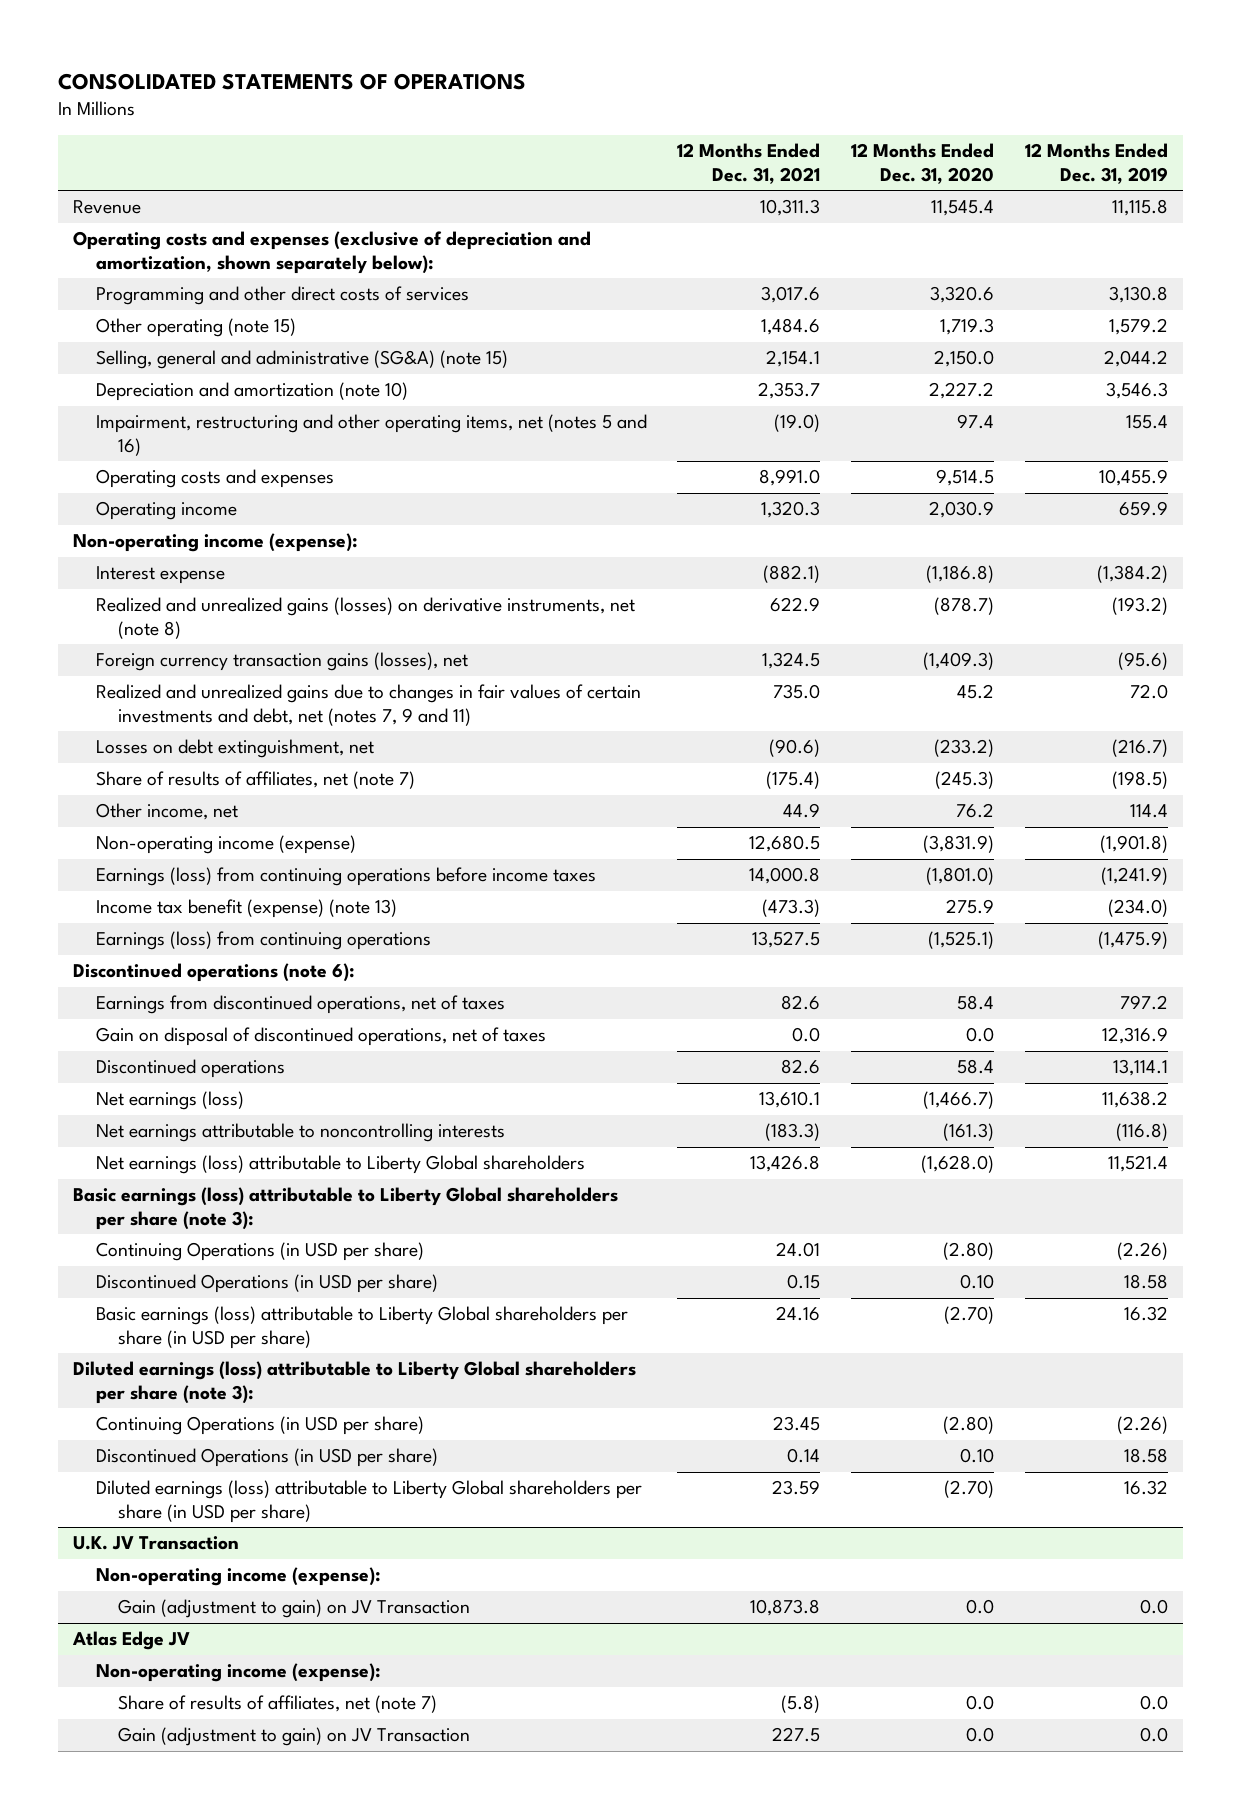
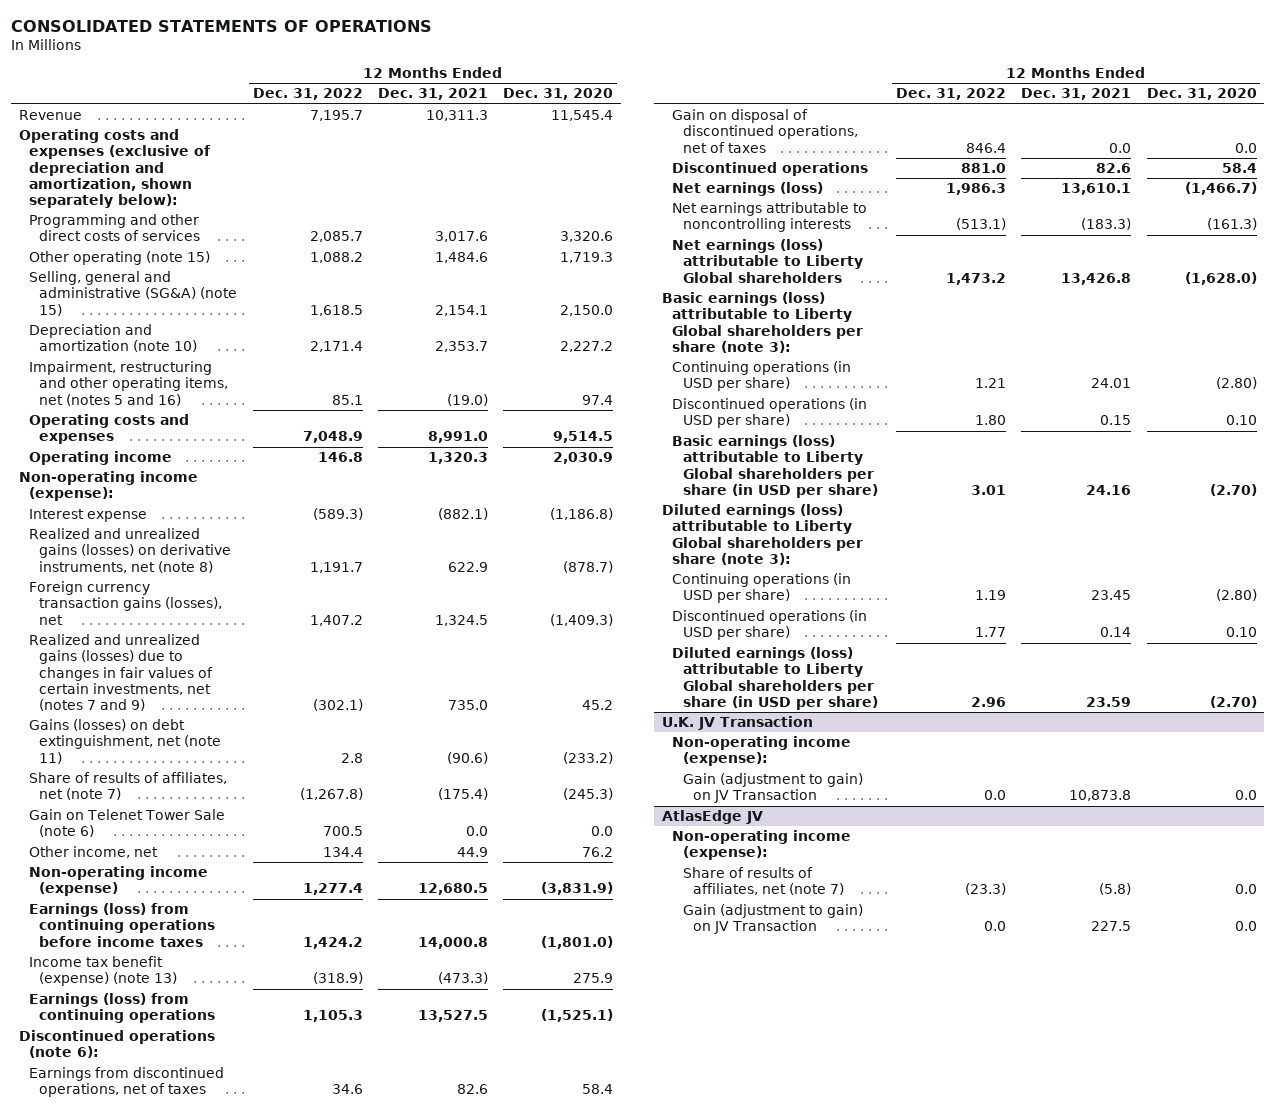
- | 12 Months Ended Dec. 31, 2021 | 12 Months Ended Dec. 31, 2020 | 12 Months Ended Dec. 31, 2019
+ | 12 Months Ended Dec. 31, 2022 | 12 Months Ended Dec. 31, 2021 | 12 Months Ended Dec. 31, 2020
- Realized and unrealized gains due to changes in fair values of certain investments and debt, net (notes 7, 9 and 11) | 735.0 | 45.2 | 72.0
- Losses on debt extinguishment, net | (90.6) | (233.2) | (216.7)
+ Realized and unrealized gains (losses) due to changes in fair values of certain investments, net (notes 7 and 9) | (302.1) | 735.0 | 45.2
+ Gains (losses) on debt extinguishment, net (note 11) | 2.8 | (90.6) | (233.2)
+ Gain on Telenet Tower Sale (note 6) | 700.5 | 0.0 | 0.0
- Continuing Operations (in USD per share) | 24.01 | (2.80) | (2.26)
- Discontinued Operations (in USD per share) | 0.15 | 0.10 | 18.58
+ Continuing operations (in USD per share) | 1.21 | 24.01 | (2.80)
+ Discontinued operations (in USD per share) | 1.80 | 0.15 | 0.10
- Continuing Operations (in USD per share) | 23.45 | (2.80) | (2.26)
- Discontinued Operations (in USD per share) | 0.14 | 0.10 | 18.58
+ Continuing operations (in USD per share) | 1.19 | 23.45 | (2.80)
+ Discontinued operations (in USD per share) | 1.77 | 0.14 | 0.10
- Atlas Edge JV
+ AtlasEdge JV

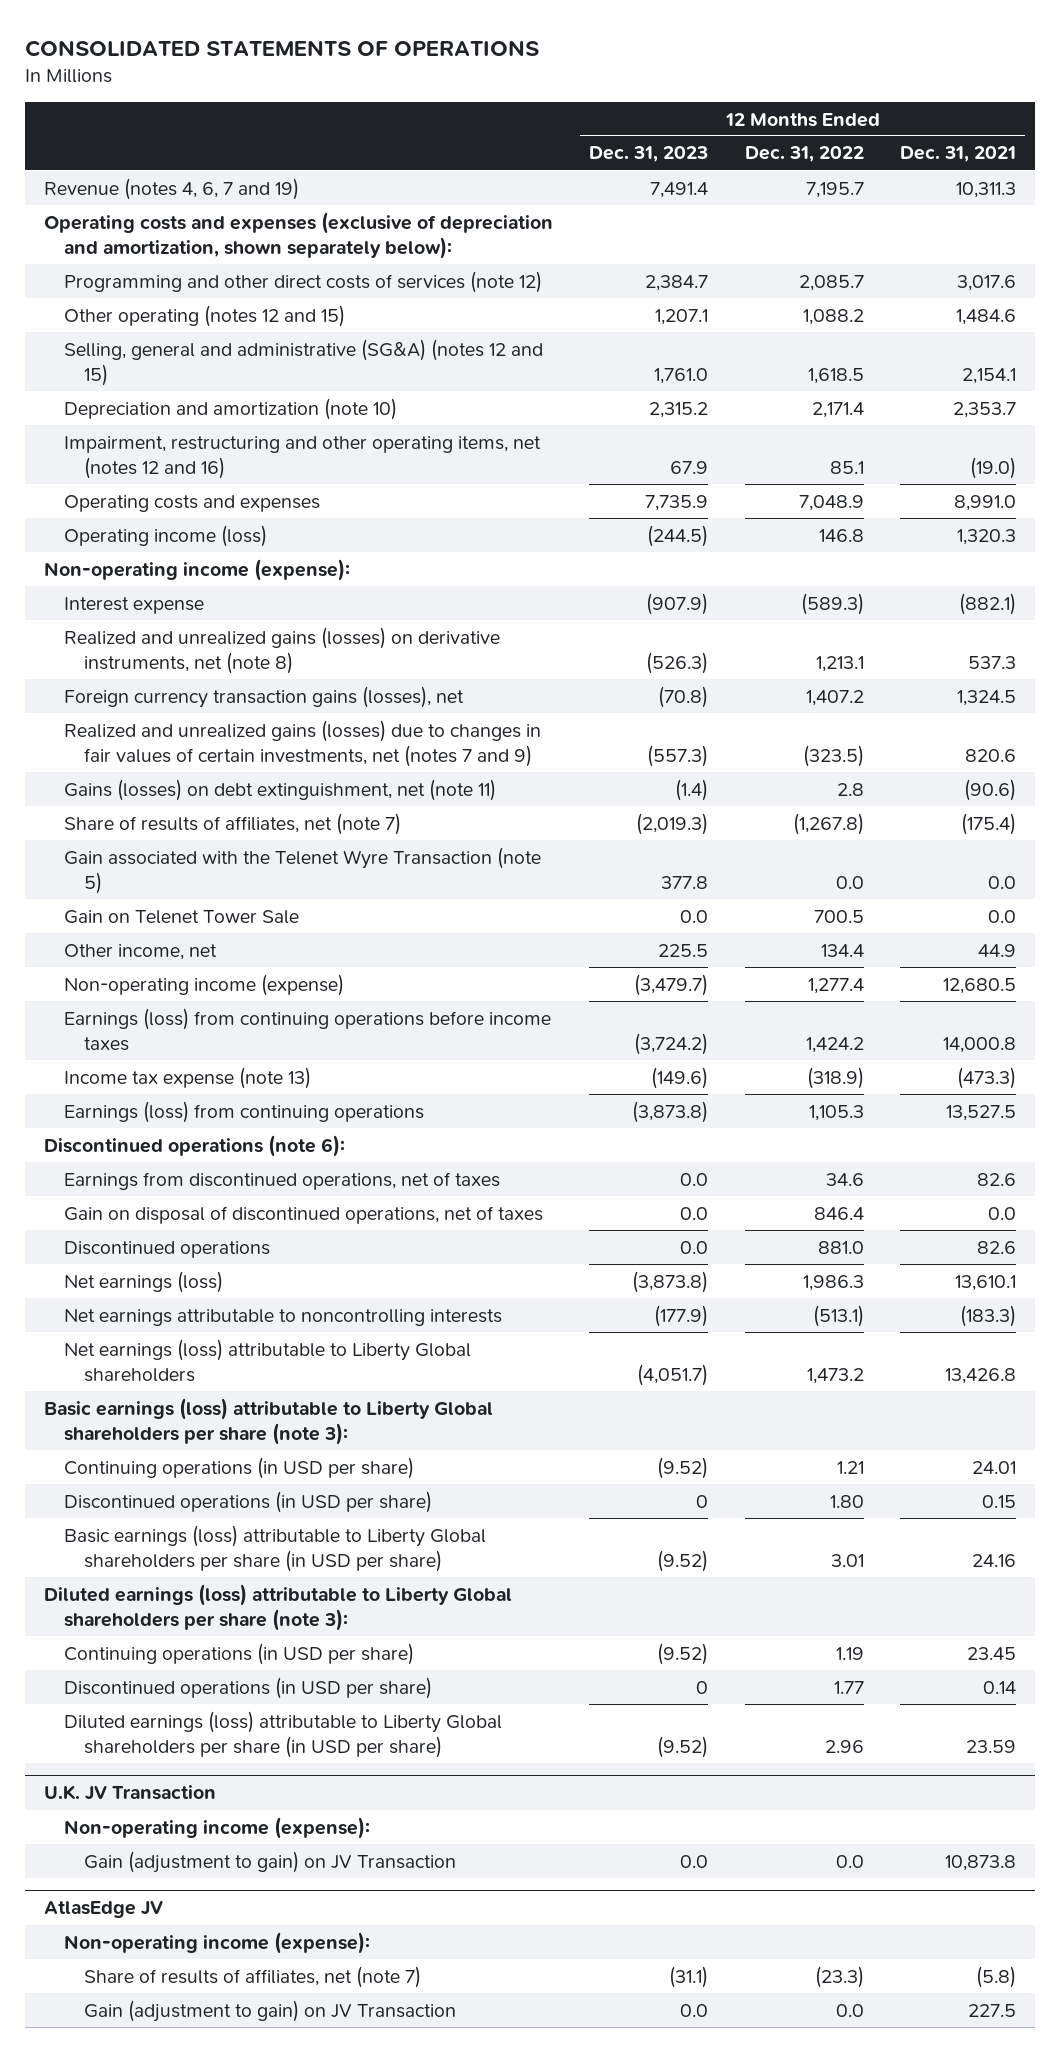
- | 12 Months Ended Dec. 31, 2022 | 12 Months Ended Dec. 31, 2021 | 12 Months Ended Dec. 31, 2020
+ | 12 Months Ended Dec. 31, 2023 | 12 Months Ended Dec. 31, 2022 | 12 Months Ended Dec. 31, 2021
- Revenue | 7,195.7 | 10,311.3 | 11,545.4
+ Revenue (notes 4, 6, 7 and 19) | 7,491.4 | 7,195.7 | 10,311.3
- Programming and other direct costs of services | 2,085.7 | 3,017.6 | 3,320.6
- Other operating (note 15) | 1,088.2 | 1,484.6 | 1,719.3
- Selling, general and administrative (SG&A) (note 15) | 1,618.5 | 2,154.1 | 2,150.0
+ Programming and other direct costs of services (note 12) | 2,384.7 | 2,085.7 | 3,017.6
+ Other operating (notes 12 and 15) | 1,207.1 | 1,088.2 | 1,484.6
+ Selling, general and administrative (SG&A) (notes 12 and 15) | 1,761.0 | 1,618.5 | 2,154.1
- Impairment, restructuring and other operating items, net (notes 5 and 16) | 85.1 | (19.0) | 97.4
+ Impairment, restructuring and other operating items, net (notes 12 and 16) | 67.9 | 85.1 | (19.0)
- Operating income | 146.8 | 1,320.3 | 2,030.9
+ Operating income (loss) | (244.5) | 146.8 | 1,320.3
- Realized and unrealized gains (losses) on derivative instruments, net (note 8) | 1,191.7 | 622.9 | (878.7)
+ Realized and unrealized gains (losses) on derivative instruments, net (note 8) | (526.3) | 1,213.1 | 537.3
- Realized and unrealized gains (losses) due to changes in fair values of certain investments, net (notes 7 and 9) | (302.1) | 735.0 | 45.2
+ Realized and unrealized gains (losses) due to changes in fair values of certain investments, net (notes 7 and 9) | (557.3) | (323.5) | 820.6
- Gain on Telenet Tower Sale (note 6) | 700.5 | 0.0 | 0.0
+ Gain associated with the Telenet Wyre Transaction (note 5) | 377.8 | 0.0 | 0.0
+ Gain on Telenet Tower Sale | 0.0 | 700.5 | 0.0
- Income tax benefit (expense) (note 13) | (318.9) | (473.3) | 275.9
+ Income tax expense (note 13) | (149.6) | (318.9) | (473.3)

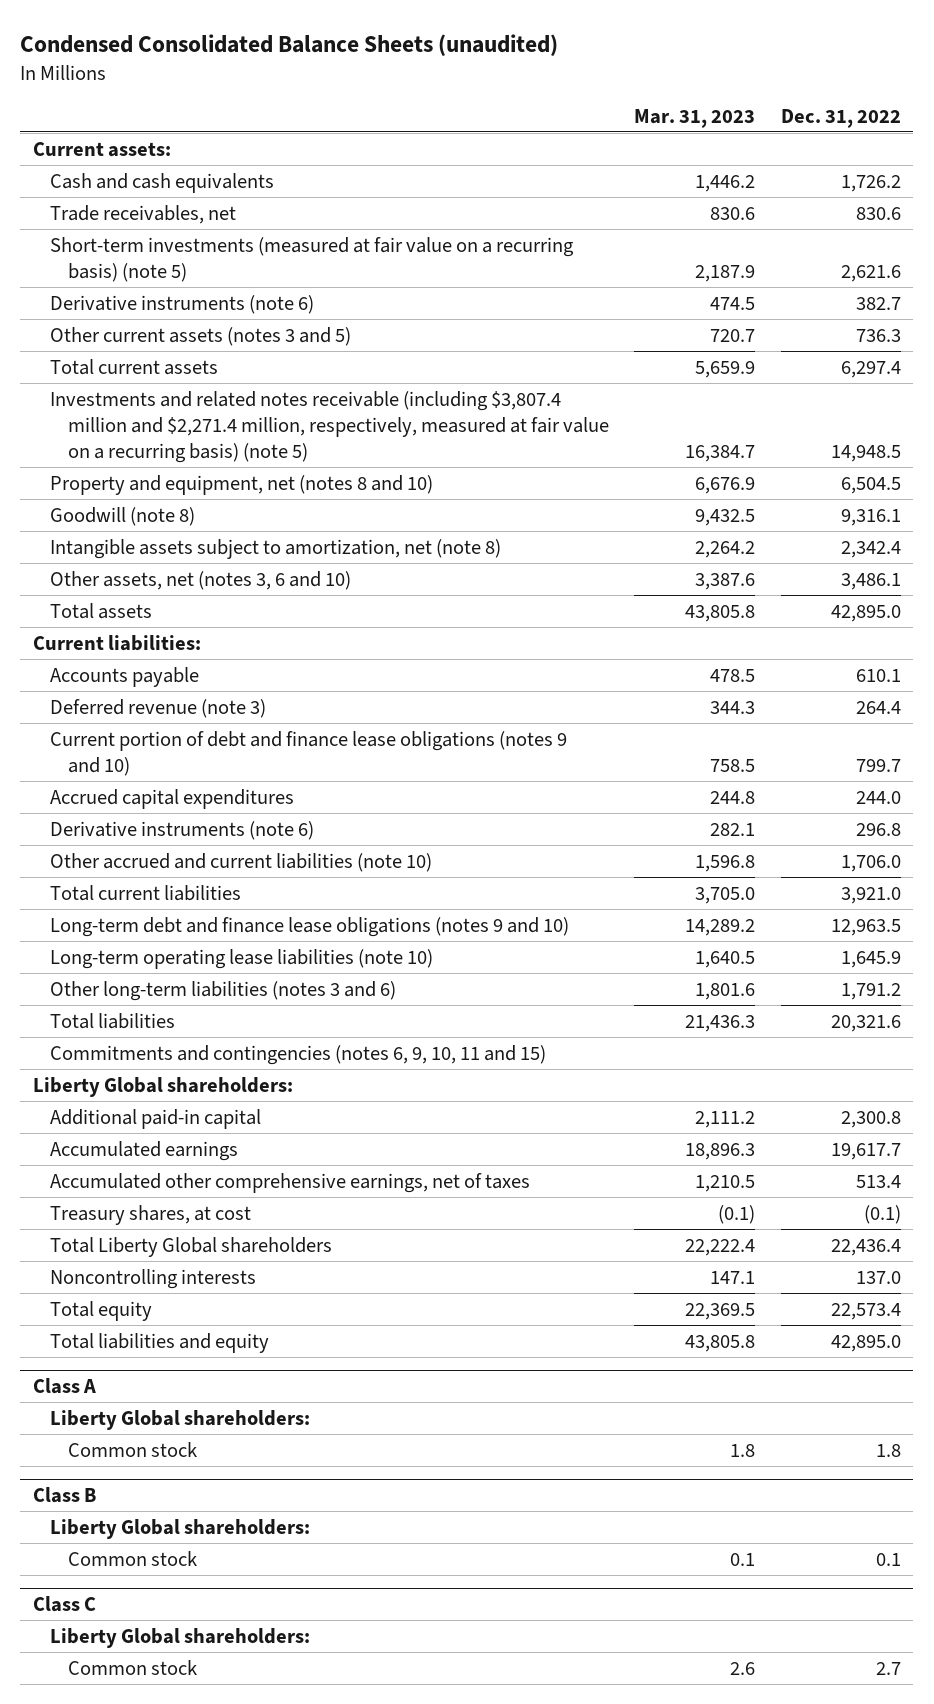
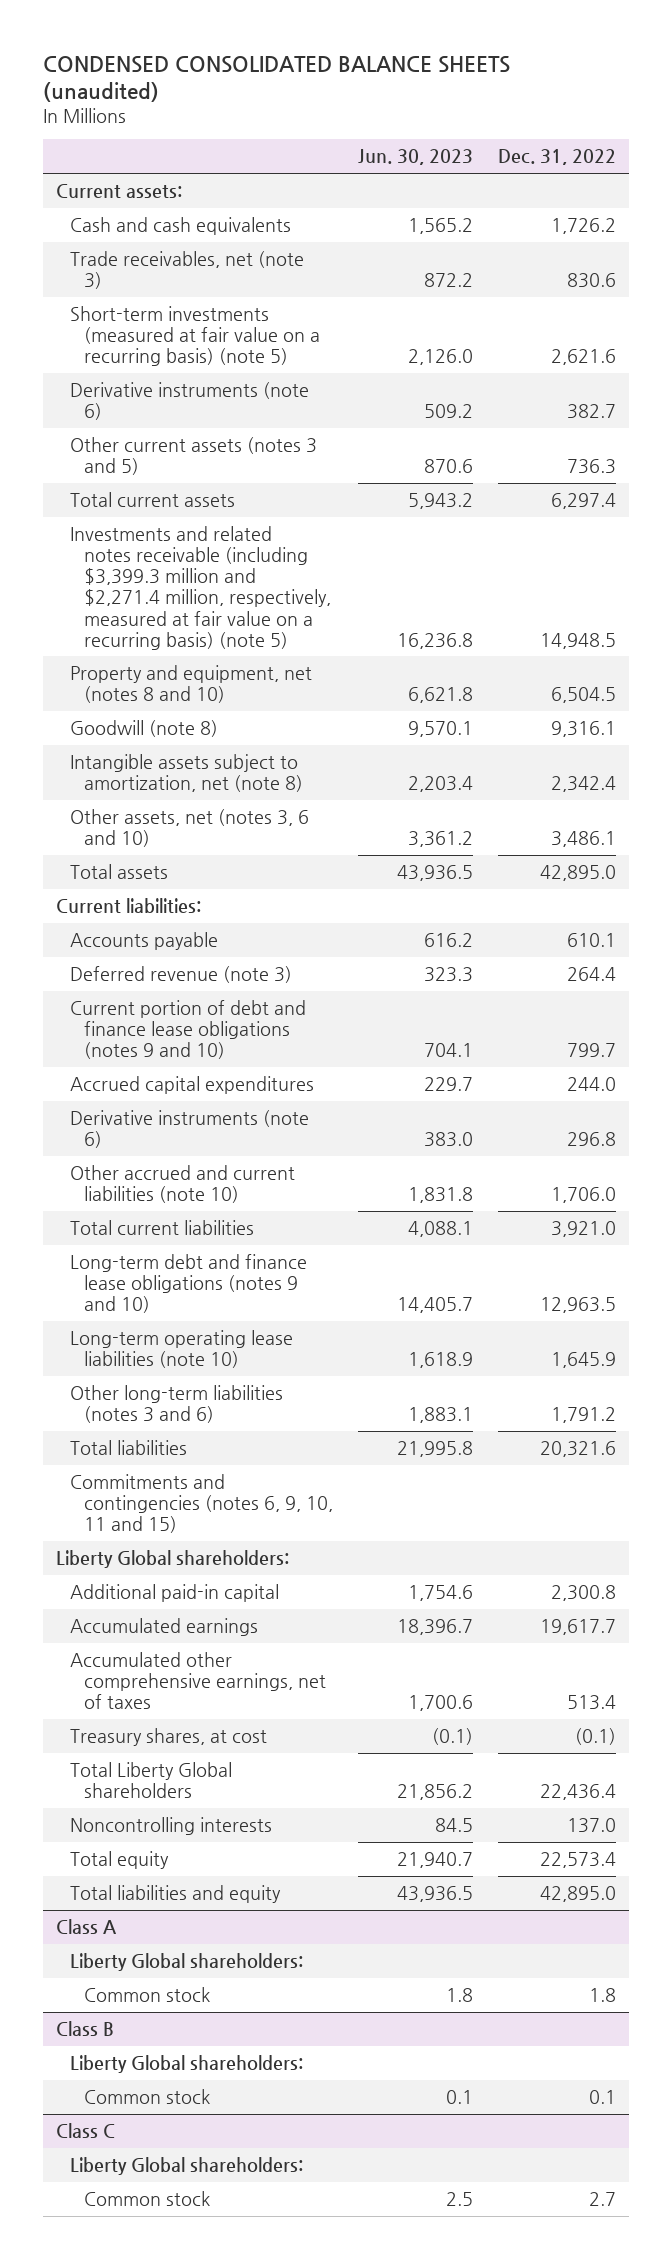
- Condensed Consolidated Balance Sheets (unaudited)
+ CONDENSED CONSOLIDATED BALANCE SHEETS (unaudited)
- | Mar. 31, 2023 | Dec. 31, 2022
+ | Jun. 30, 2023 | Dec. 31, 2022
- Trade receivables, net | 830.6 | 830.6
+ Trade receivables, net (note 3) | 872.2 | 830.6
- Investments and related notes receivable (including $3,807.4 million and $2,271.4 million, respectively, measured at fair value on a recurring basis) (note 5) | 16,384.7 | 14,948.5
+ Investments and related notes receivable (including $3,399.3 million and $2,271.4 million, respectively, measured at fair value on a recurring basis) (note 5) | 16,236.8 | 14,948.5

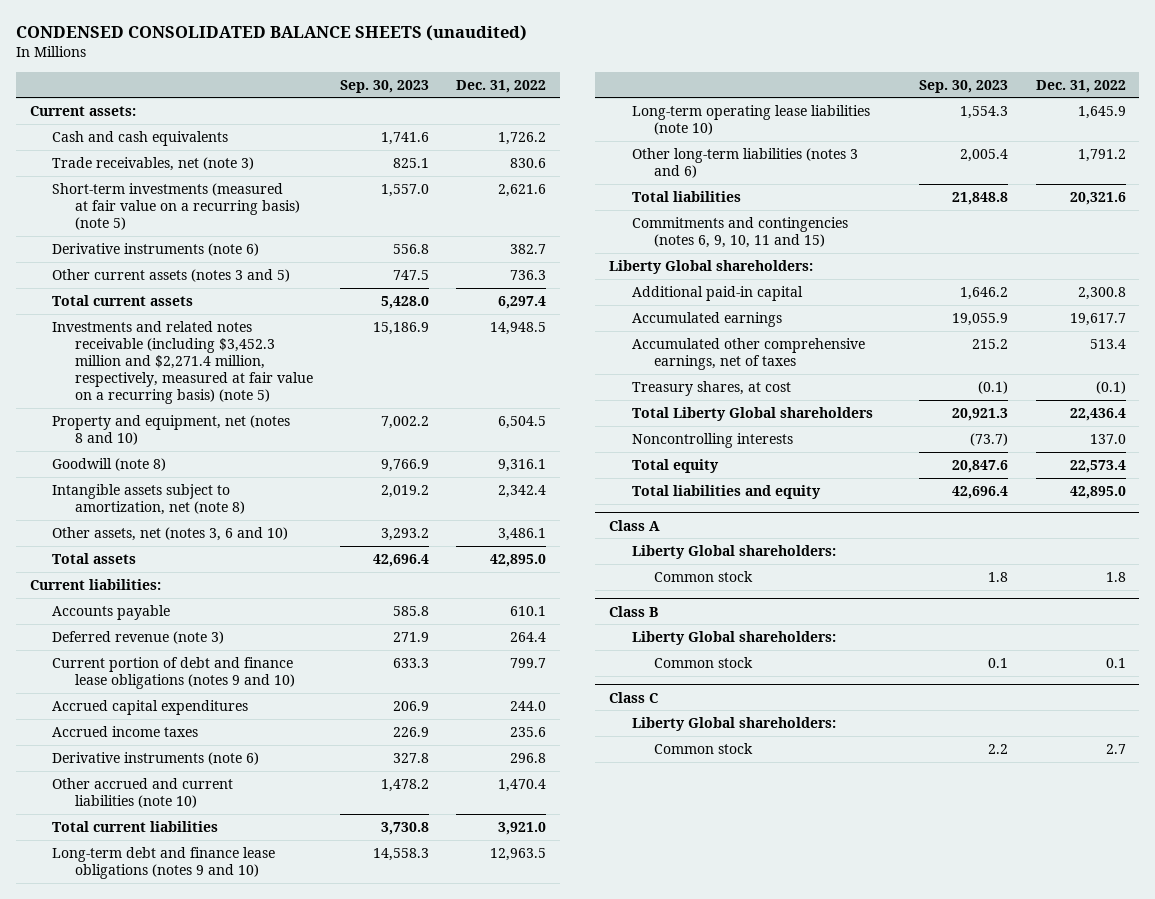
- | Jun. 30, 2023 | Dec. 31, 2022
+ | Sep. 30, 2023 | Dec. 31, 2022
- Investments and related notes receivable (including $3,399.3 million and $2,271.4 million, respectively, measured at fair value on a recurring basis) (note 5) | 16,236.8 | 14,948.5
+ Investments and related notes receivable (including $3,452.3 million and $2,271.4 million, respectively, measured at fair value on a recurring basis) (note 5) | 15,186.9 | 14,948.5
+ Accrued income taxes | 226.9 | 235.6
- Other accrued and current liabilities (note 10) | 1,831.8 | 1,706.0
+ Other accrued and current liabilities (note 10) | 1,478.2 | 1,470.4

